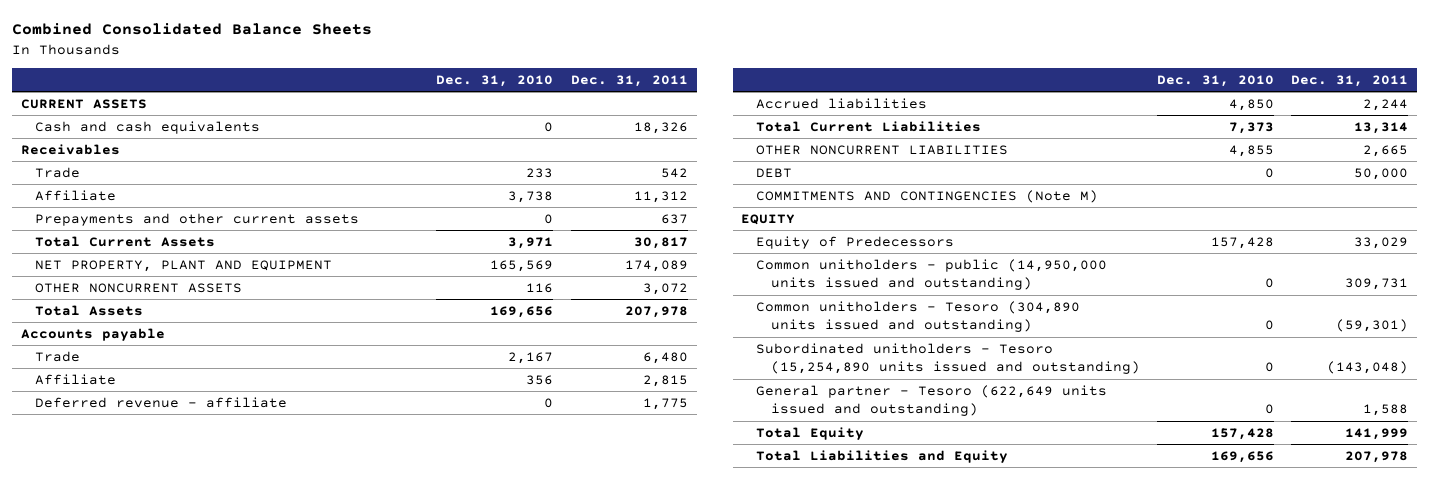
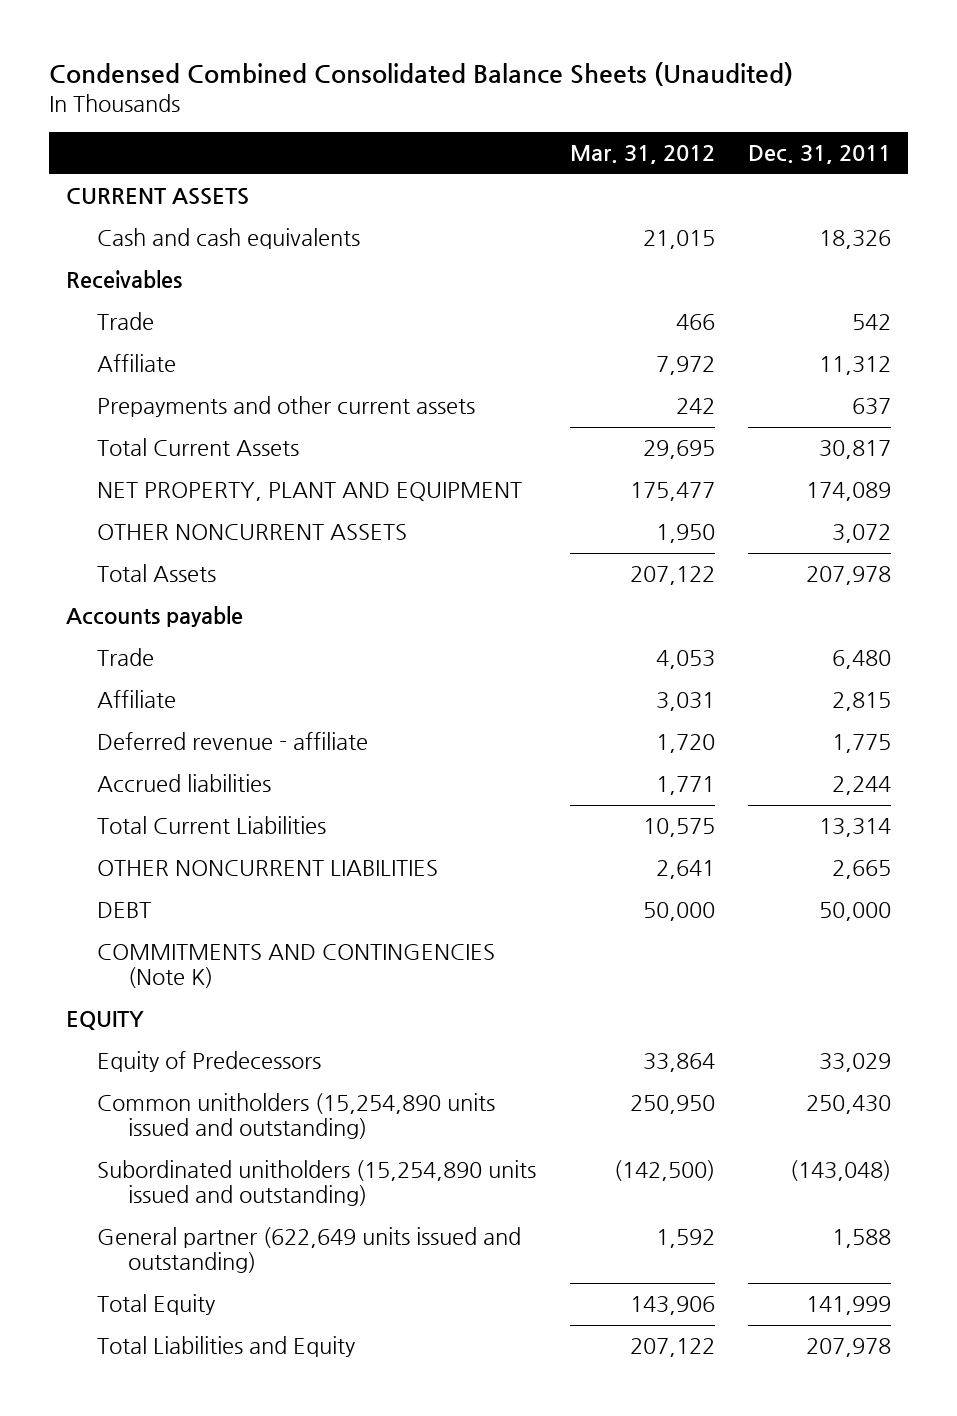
- Combined Consolidated Balance Sheets
+ Condensed Combined Consolidated Balance Sheets (Unaudited)
- | Dec. 31, 2010 | Dec. 31, 2011
+ | Mar. 31, 2012 | Dec. 31, 2011
- COMMITMENTS AND CONTINGENCIES (Note M)
+ COMMITMENTS AND CONTINGENCIES (Note K)
- Common unitholders - public (14,950,000 units issued and outstanding) | 0 | 309,731
- Common unitholders - Tesoro (304,890 units issued and outstanding) | 0 | (59,301)
- Subordinated unitholders - Tesoro (15,254,890 units issued and outstanding) | 0 | (143,048)
- General partner - Tesoro (622,649 units issued and outstanding) | 0 | 1,588
+ Common unitholders (15,254,890 units issued and outstanding) | 250,950 | 250,430
+ Subordinated unitholders (15,254,890 units issued and outstanding) | (142,500) | (143,048)
+ General partner (622,649 units issued and outstanding) | 1,592 | 1,588

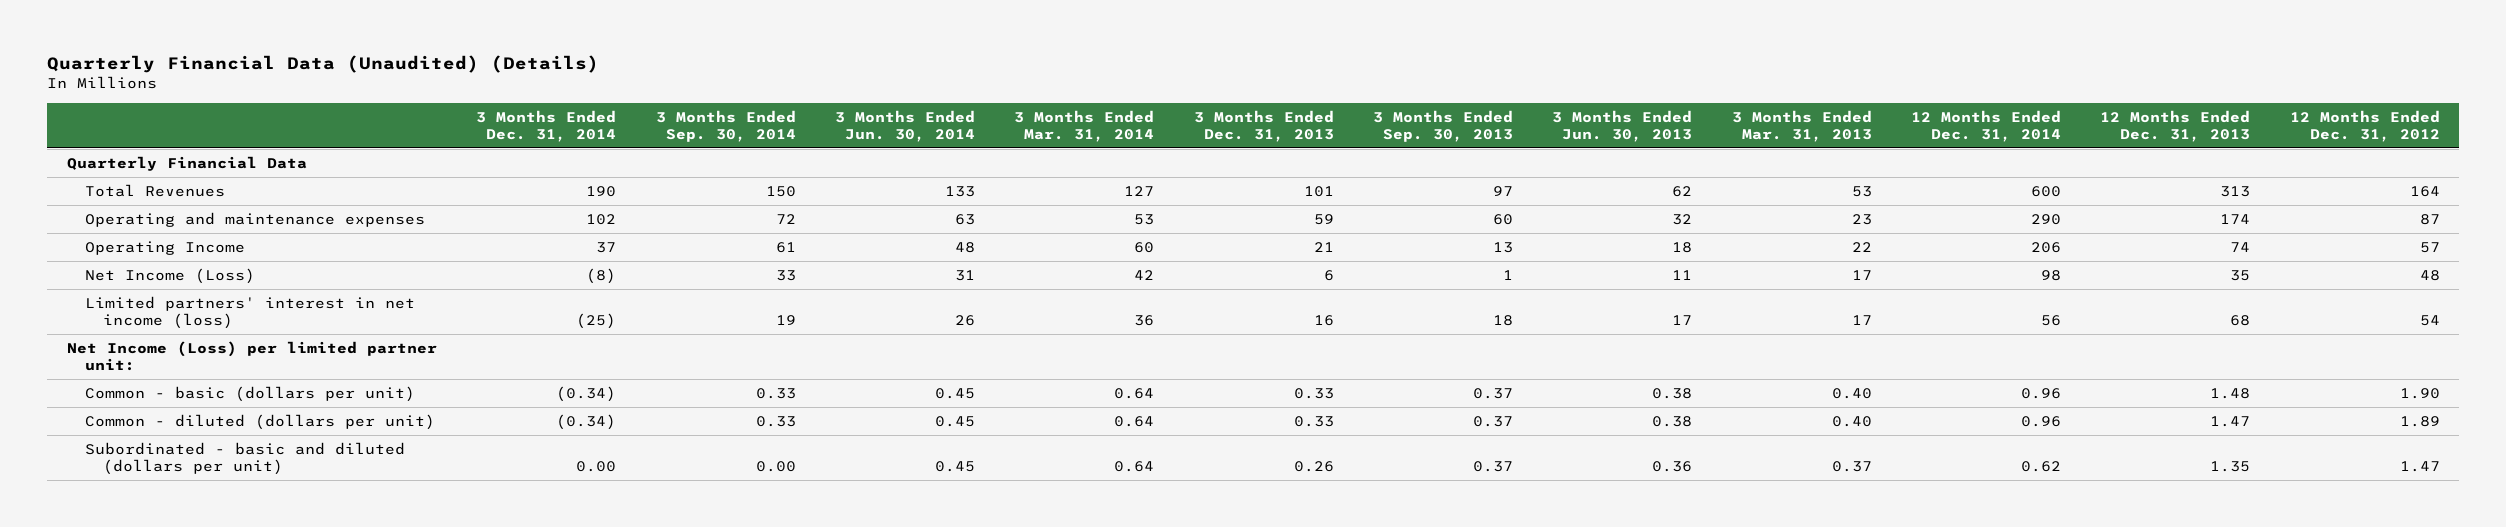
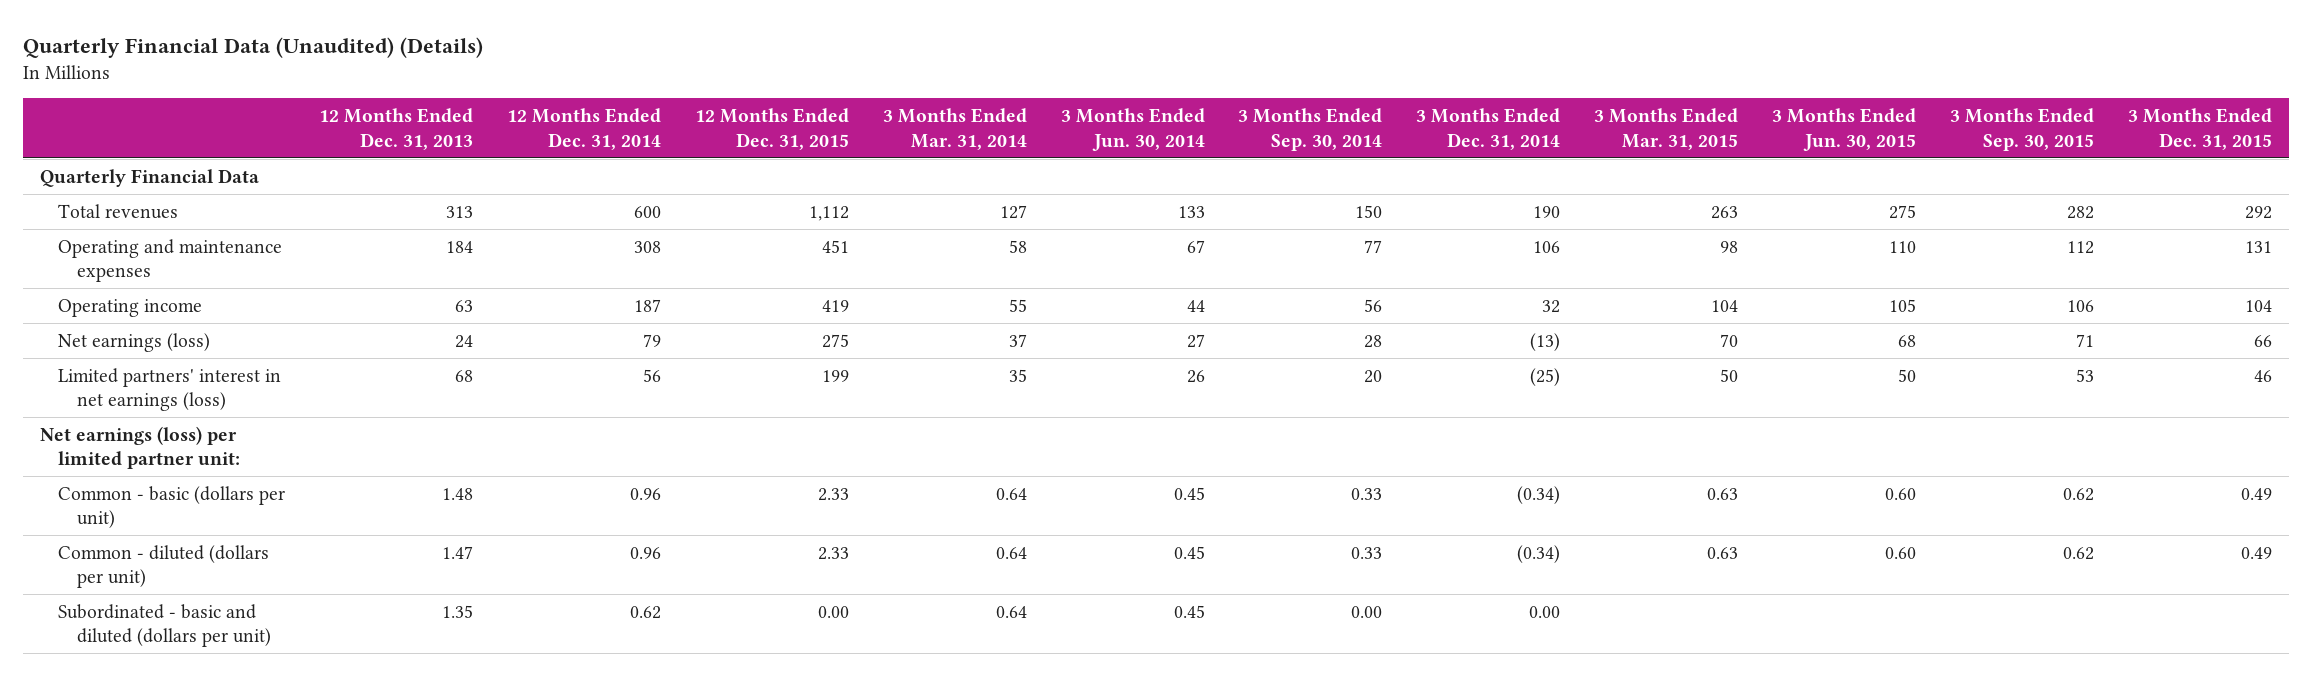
- | 3 Months Ended Dec. 31, 2014 | 3 Months Ended Sep. 30, 2014 | 3 Months Ended Jun. 30, 2014 | 3 Months Ended Mar. 31, 2014 | 3 Months Ended Dec. 31, 2013 | 3 Months Ended Sep. 30, 2013 | 3 Months Ended Jun. 30, 2013 | 3 Months Ended Mar. 31, 2013 | 12 Months Ended Dec. 31, 2014 | 12 Months Ended Dec. 31, 2013 | 12 Months Ended Dec. 31, 2012
+ | 12 Months Ended Dec. 31, 2013 | 12 Months Ended Dec. 31, 2014 | 12 Months Ended Dec. 31, 2015 | 3 Months Ended Mar. 31, 2014 | 3 Months Ended Jun. 30, 2014 | 3 Months Ended Sep. 30, 2014 | 3 Months Ended Dec. 31, 2014 | 3 Months Ended Mar. 31, 2015 | 3 Months Ended Jun. 30, 2015 | 3 Months Ended Sep. 30, 2015 | 3 Months Ended Dec. 31, 2015
- Total Revenues | 190 | 150 | 133 | 127 | 101 | 97 | 62 | 53 | 600 | 313 | 164
- Operating and maintenance expenses | 102 | 72 | 63 | 53 | 59 | 60 | 32 | 23 | 290 | 174 | 87
- Operating Income | 37 | 61 | 48 | 60 | 21 | 13 | 18 | 22 | 206 | 74 | 57
- Net Income (Loss) | (8) | 33 | 31 | 42 | 6 | 1 | 11 | 17 | 98 | 35 | 48
- Limited partners' interest in net income (loss) | (25) | 19 | 26 | 36 | 16 | 18 | 17 | 17 | 56 | 68 | 54
- Net Income (Loss) per limited partner unit:
+ Total revenues | 313 | 600 | 1,112 | 127 | 133 | 150 | 190 | 263 | 275 | 282 | 292
+ Operating and maintenance expenses | 184 | 308 | 451 | 58 | 67 | 77 | 106 | 98 | 110 | 112 | 131
+ Operating income | 63 | 187 | 419 | 55 | 44 | 56 | 32 | 104 | 105 | 106 | 104
+ Net earnings (loss) | 24 | 79 | 275 | 37 | 27 | 28 | (13) | 70 | 68 | 71 | 66
+ Limited partners' interest in net earnings (loss) | 68 | 56 | 199 | 35 | 26 | 20 | (25) | 50 | 50 | 53 | 46
+ Net earnings (loss) per limited partner unit:

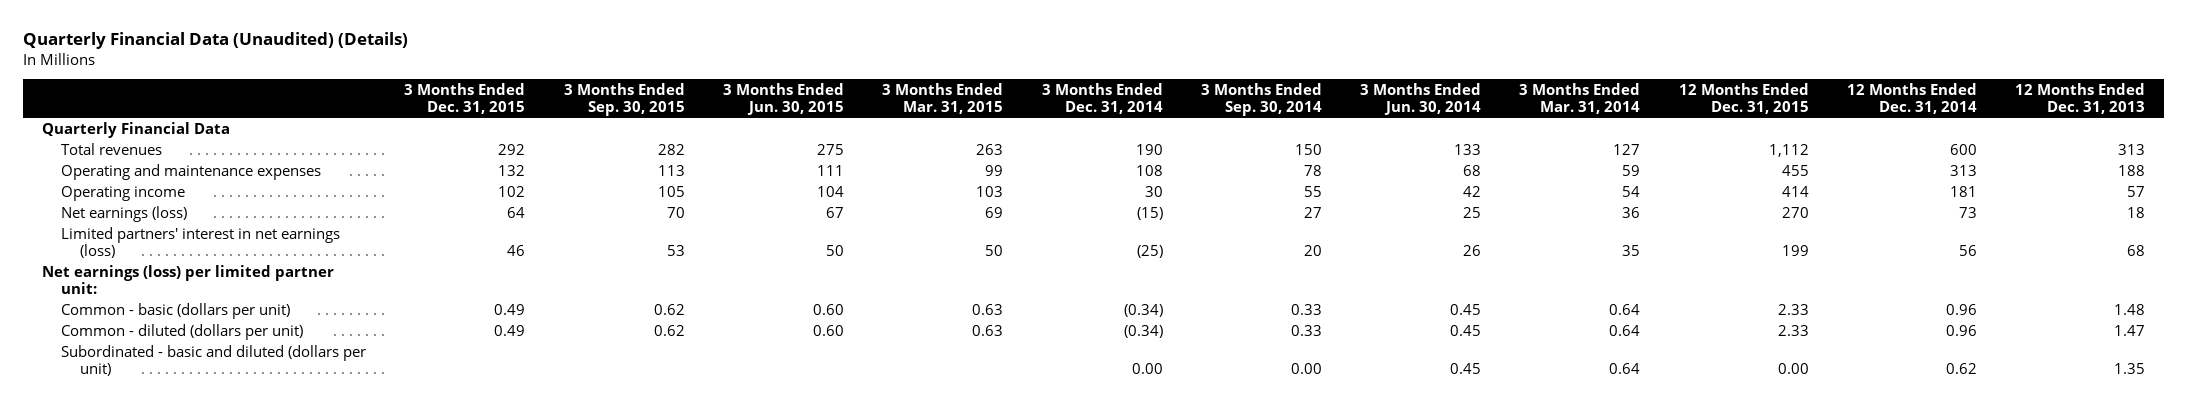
- | 12 Months Ended Dec. 31, 2013 | 12 Months Ended Dec. 31, 2014 | 12 Months Ended Dec. 31, 2015 | 3 Months Ended Mar. 31, 2014 | 3 Months Ended Jun. 30, 2014 | 3 Months Ended Sep. 30, 2014 | 3 Months Ended Dec. 31, 2014 | 3 Months Ended Mar. 31, 2015 | 3 Months Ended Jun. 30, 2015 | 3 Months Ended Sep. 30, 2015 | 3 Months Ended Dec. 31, 2015
+ | 3 Months Ended Dec. 31, 2015 | 3 Months Ended Sep. 30, 2015 | 3 Months Ended Jun. 30, 2015 | 3 Months Ended Mar. 31, 2015 | 3 Months Ended Dec. 31, 2014 | 3 Months Ended Sep. 30, 2014 | 3 Months Ended Jun. 30, 2014 | 3 Months Ended Mar. 31, 2014 | 12 Months Ended Dec. 31, 2015 | 12 Months Ended Dec. 31, 2014 | 12 Months Ended Dec. 31, 2013
- Operating and maintenance expenses | 184 | 308 | 451 | 58 | 67 | 77 | 106 | 98 | 110 | 112 | 131
- Operating income | 63 | 187 | 419 | 55 | 44 | 56 | 32 | 104 | 105 | 106 | 104
- Net earnings (loss) | 24 | 79 | 275 | 37 | 27 | 28 | (13) | 70 | 68 | 71 | 66
+ Operating and maintenance expenses | 132 | 113 | 111 | 99 | 108 | 78 | 68 | 59 | 455 | 313 | 188
+ Operating income | 102 | 105 | 104 | 103 | 30 | 55 | 42 | 54 | 414 | 181 | 57
+ Net earnings (loss) | 64 | 70 | 67 | 69 | (15) | 27 | 25 | 36 | 270 | 73 | 18

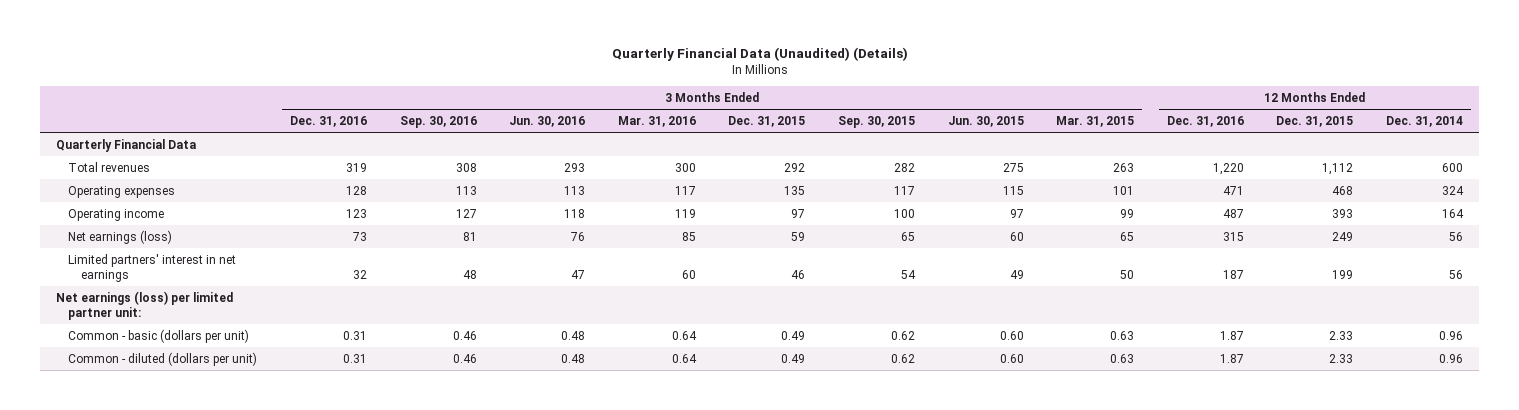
- | 3 Months Ended Dec. 31, 2015 | 3 Months Ended Sep. 30, 2015 | 3 Months Ended Jun. 30, 2015 | 3 Months Ended Mar. 31, 2015 | 3 Months Ended Dec. 31, 2014 | 3 Months Ended Sep. 30, 2014 | 3 Months Ended Jun. 30, 2014 | 3 Months Ended Mar. 31, 2014 | 12 Months Ended Dec. 31, 2015 | 12 Months Ended Dec. 31, 2014 | 12 Months Ended Dec. 31, 2013
+ | 3 Months Ended Dec. 31, 2016 | 3 Months Ended Sep. 30, 2016 | 3 Months Ended Jun. 30, 2016 | 3 Months Ended Mar. 31, 2016 | 3 Months Ended Dec. 31, 2015 | 3 Months Ended Sep. 30, 2015 | 3 Months Ended Jun. 30, 2015 | 3 Months Ended Mar. 31, 2015 | 12 Months Ended Dec. 31, 2016 | 12 Months Ended Dec. 31, 2015 | 12 Months Ended Dec. 31, 2014
- Operating and maintenance expenses | 132 | 113 | 111 | 99 | 108 | 78 | 68 | 59 | 455 | 313 | 188
- Operating income | 102 | 105 | 104 | 103 | 30 | 55 | 42 | 54 | 414 | 181 | 57
- Net earnings (loss) | 64 | 70 | 67 | 69 | (15) | 27 | 25 | 36 | 270 | 73 | 18
- Limited partners' interest in net earnings (loss) | 46 | 53 | 50 | 50 | (25) | 20 | 26 | 35 | 199 | 56 | 68
+ Operating expenses | 128 | 113 | 113 | 117 | 135 | 117 | 115 | 101 | 471 | 468 | 324
+ Operating income | 123 | 127 | 118 | 119 | 97 | 100 | 97 | 99 | 487 | 393 | 164
+ Net earnings (loss) | 73 | 81 | 76 | 85 | 59 | 65 | 60 | 65 | 315 | 249 | 56
+ Limited partners' interest in net earnings | 32 | 48 | 47 | 60 | 46 | 54 | 49 | 50 | 187 | 199 | 56
- Subordinated - basic and diluted (dollars per unit) | | | | | 0.00 | 0.00 | 0.45 | 0.64 | 0.00 | 0.62 | 1.35

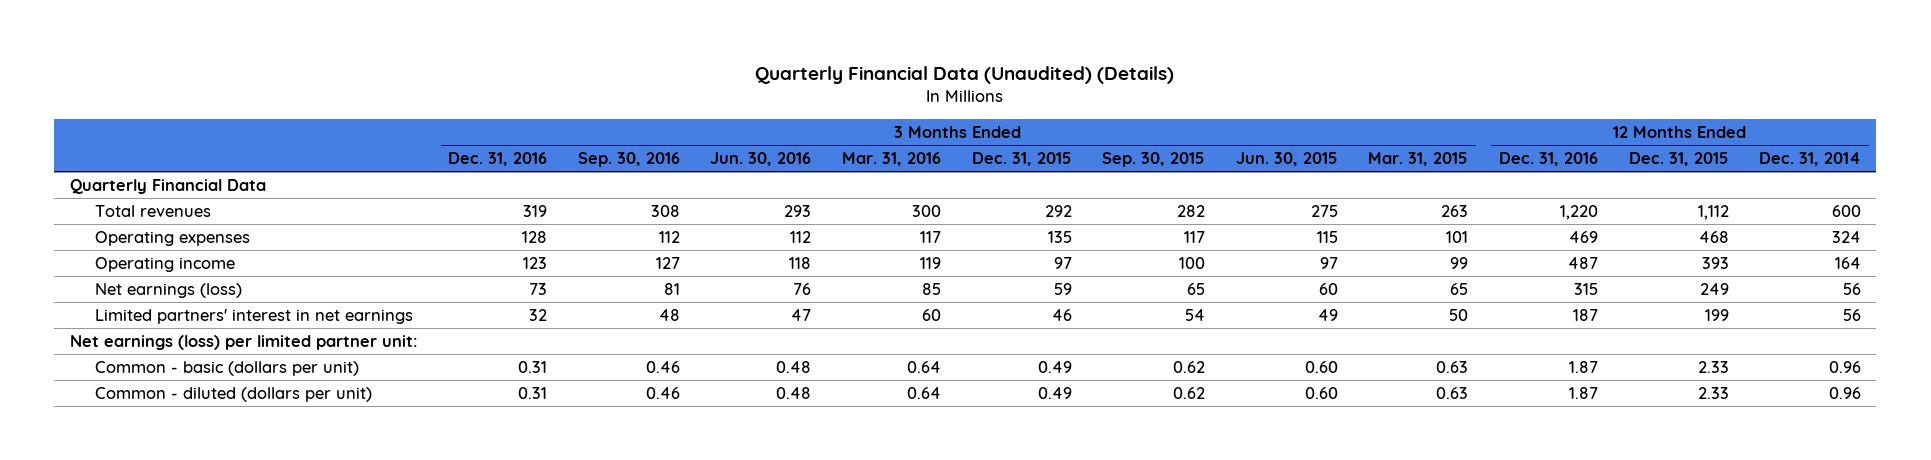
- Operating expenses | 128 | 113 | 113 | 117 | 135 | 117 | 115 | 101 | 471 | 468 | 324
+ Operating expenses | 128 | 112 | 112 | 117 | 135 | 117 | 115 | 101 | 469 | 468 | 324

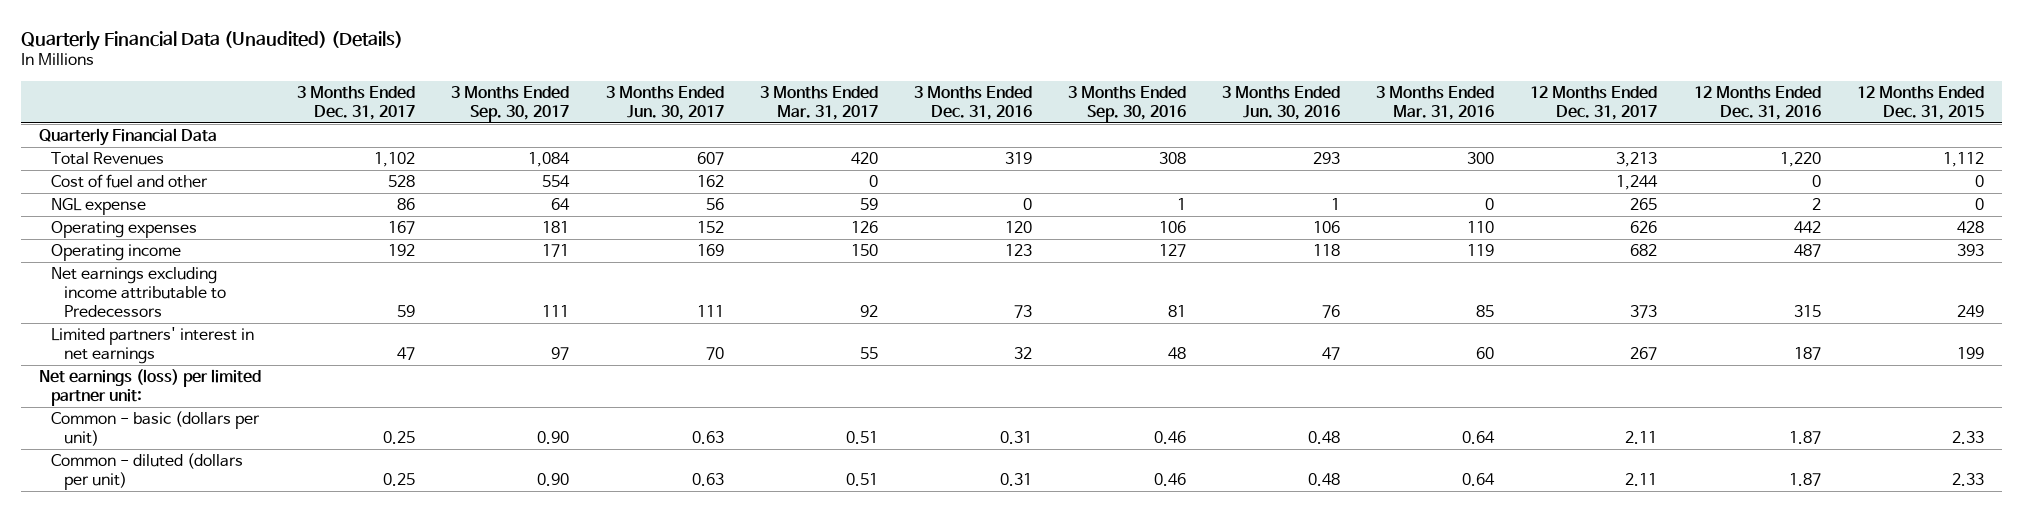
- | 3 Months Ended Dec. 31, 2016 | 3 Months Ended Sep. 30, 2016 | 3 Months Ended Jun. 30, 2016 | 3 Months Ended Mar. 31, 2016 | 3 Months Ended Dec. 31, 2015 | 3 Months Ended Sep. 30, 2015 | 3 Months Ended Jun. 30, 2015 | 3 Months Ended Mar. 31, 2015 | 12 Months Ended Dec. 31, 2016 | 12 Months Ended Dec. 31, 2015 | 12 Months Ended Dec. 31, 2014
+ | 3 Months Ended Dec. 31, 2017 | 3 Months Ended Sep. 30, 2017 | 3 Months Ended Jun. 30, 2017 | 3 Months Ended Mar. 31, 2017 | 3 Months Ended Dec. 31, 2016 | 3 Months Ended Sep. 30, 2016 | 3 Months Ended Jun. 30, 2016 | 3 Months Ended Mar. 31, 2016 | 12 Months Ended Dec. 31, 2017 | 12 Months Ended Dec. 31, 2016 | 12 Months Ended Dec. 31, 2015
- Total revenues | 319 | 308 | 293 | 300 | 292 | 282 | 275 | 263 | 1,220 | 1,112 | 600
- Operating expenses | 128 | 112 | 112 | 117 | 135 | 117 | 115 | 101 | 469 | 468 | 324
+ Total Revenues | 1,102 | 1,084 | 607 | 420 | 319 | 308 | 293 | 300 | 3,213 | 1,220 | 1,112
+ Cost of fuel and other | 528 | 554 | 162 | 0 | | | | | 1,244 | 0 | 0
+ NGL expense | 86 | 64 | 56 | 59 | 0 | 1 | 1 | 0 | 265 | 2 | 0
+ Operating expenses | 167 | 181 | 152 | 126 | 120 | 106 | 106 | 110 | 626 | 442 | 428
- Net earnings (loss) | 73 | 81 | 76 | 85 | 59 | 65 | 60 | 65 | 315 | 249 | 56
+ Net earnings excluding income attributable to Predecessors | 59 | 111 | 111 | 92 | 73 | 81 | 76 | 85 | 373 | 315 | 249

